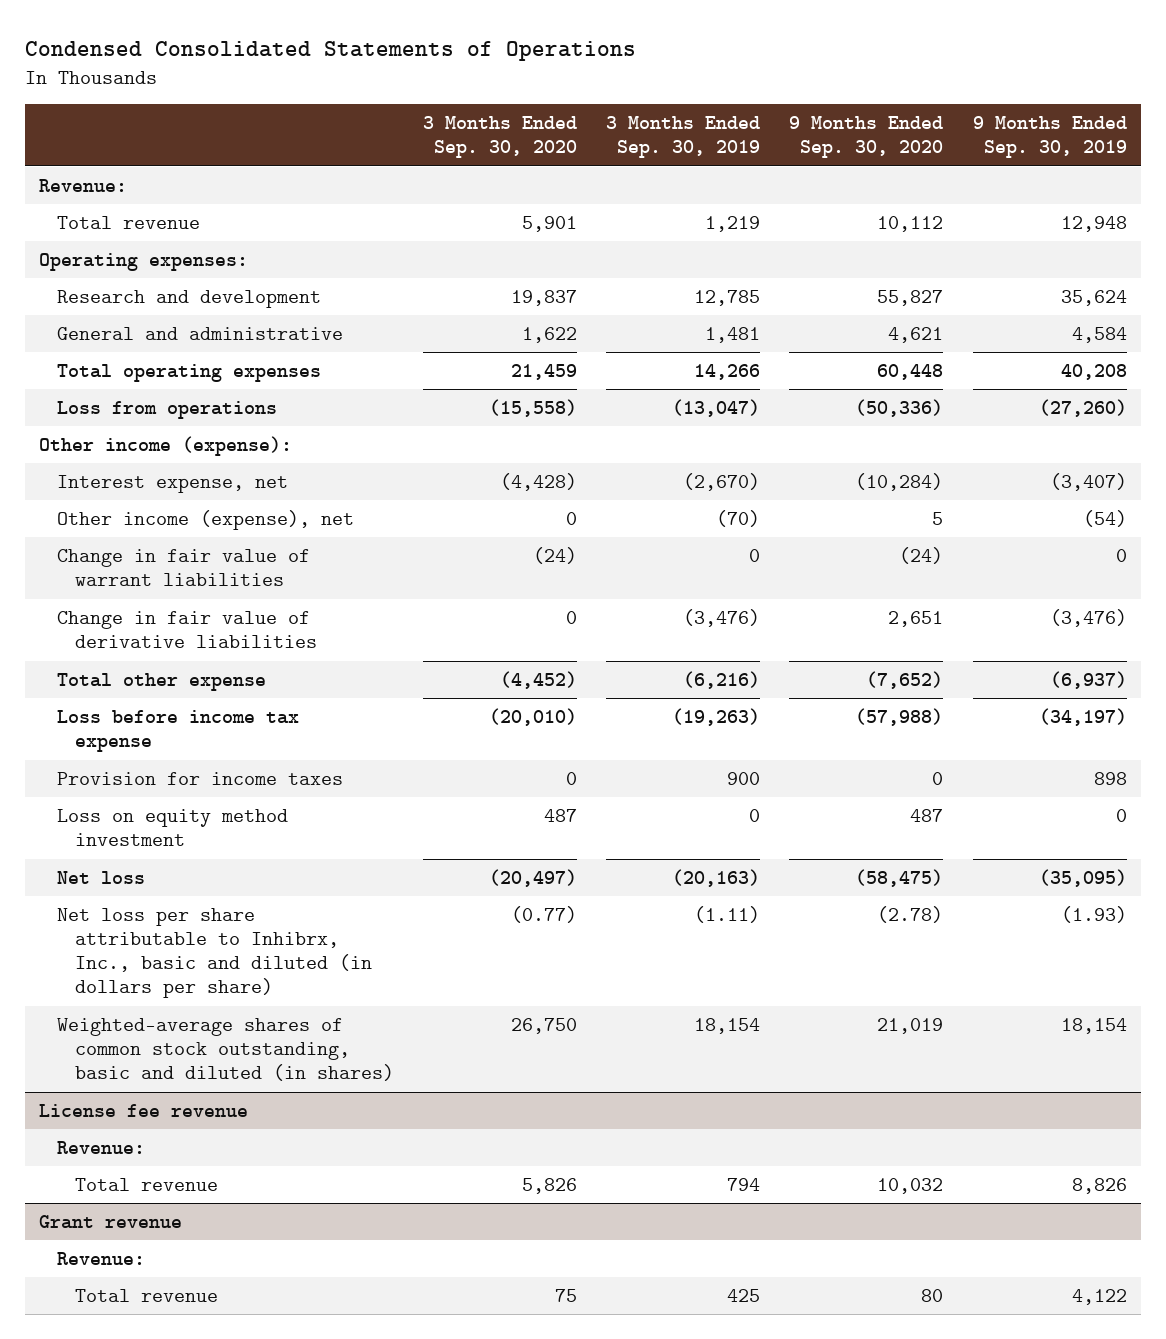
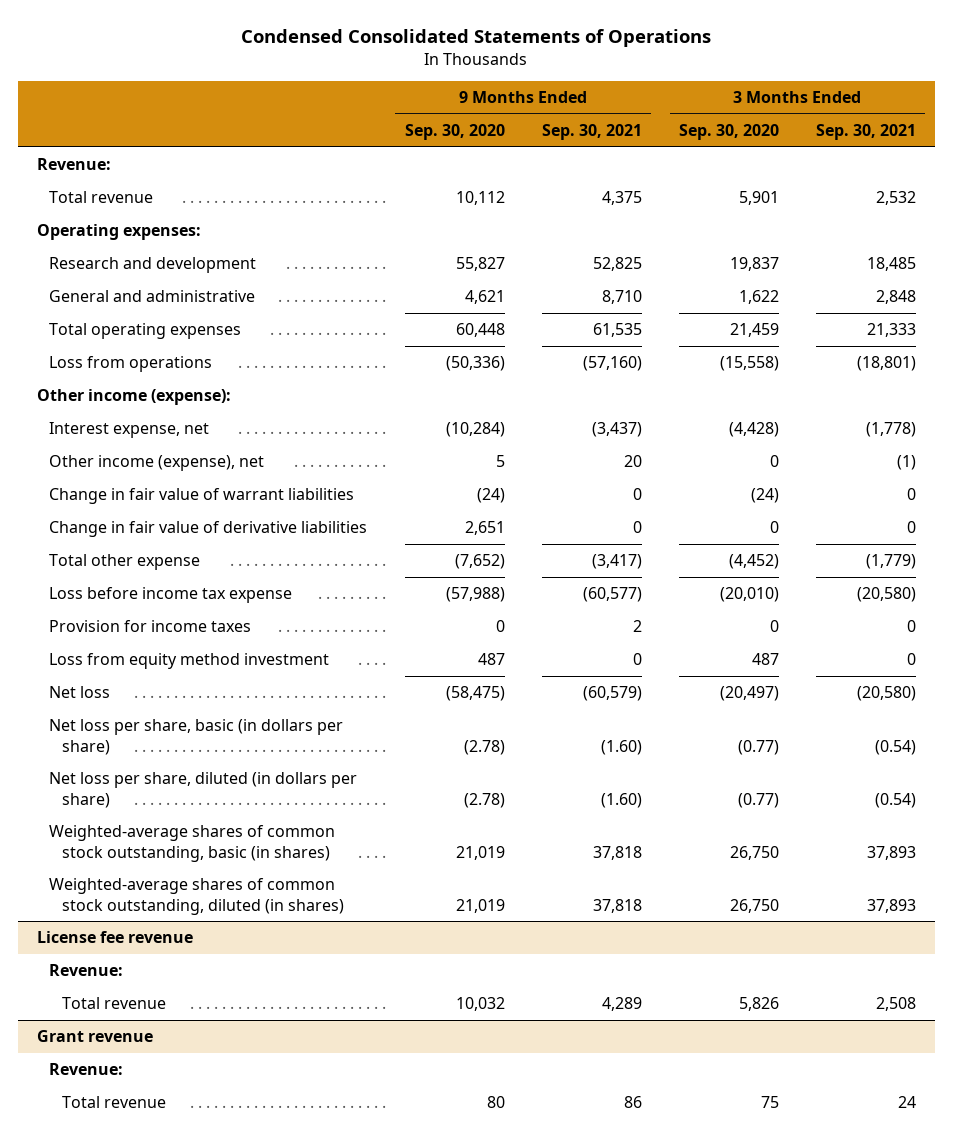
- | 3 Months Ended Sep. 30, 2020 | 3 Months Ended Sep. 30, 2019 | 9 Months Ended Sep. 30, 2020 | 9 Months Ended Sep. 30, 2019
+ | 9 Months Ended Sep. 30, 2020 | 9 Months Ended Sep. 30, 2021 | 3 Months Ended Sep. 30, 2020 | 3 Months Ended Sep. 30, 2021
- Loss on equity method investment | 487 | 0 | 487 | 0
+ Loss from equity method investment | 487 | 0 | 487 | 0
- Net loss per share attributable to Inhibrx, Inc., basic and diluted (in dollars per share) | (0.77) | (1.11) | (2.78) | (1.93)
- Weighted-average shares of common stock outstanding, basic and diluted (in shares) | 26,750 | 18,154 | 21,019 | 18,154
+ Net loss per share, basic (in dollars per share) | (2.78) | (1.60) | (0.77) | (0.54)
+ Net loss per share, diluted (in dollars per share) | (2.78) | (1.60) | (0.77) | (0.54)
+ Weighted-average shares of common stock outstanding, basic (in shares) | 21,019 | 37,818 | 26,750 | 37,893
+ Weighted-average shares of common stock outstanding, diluted (in shares) | 21,019 | 37,818 | 26,750 | 37,893

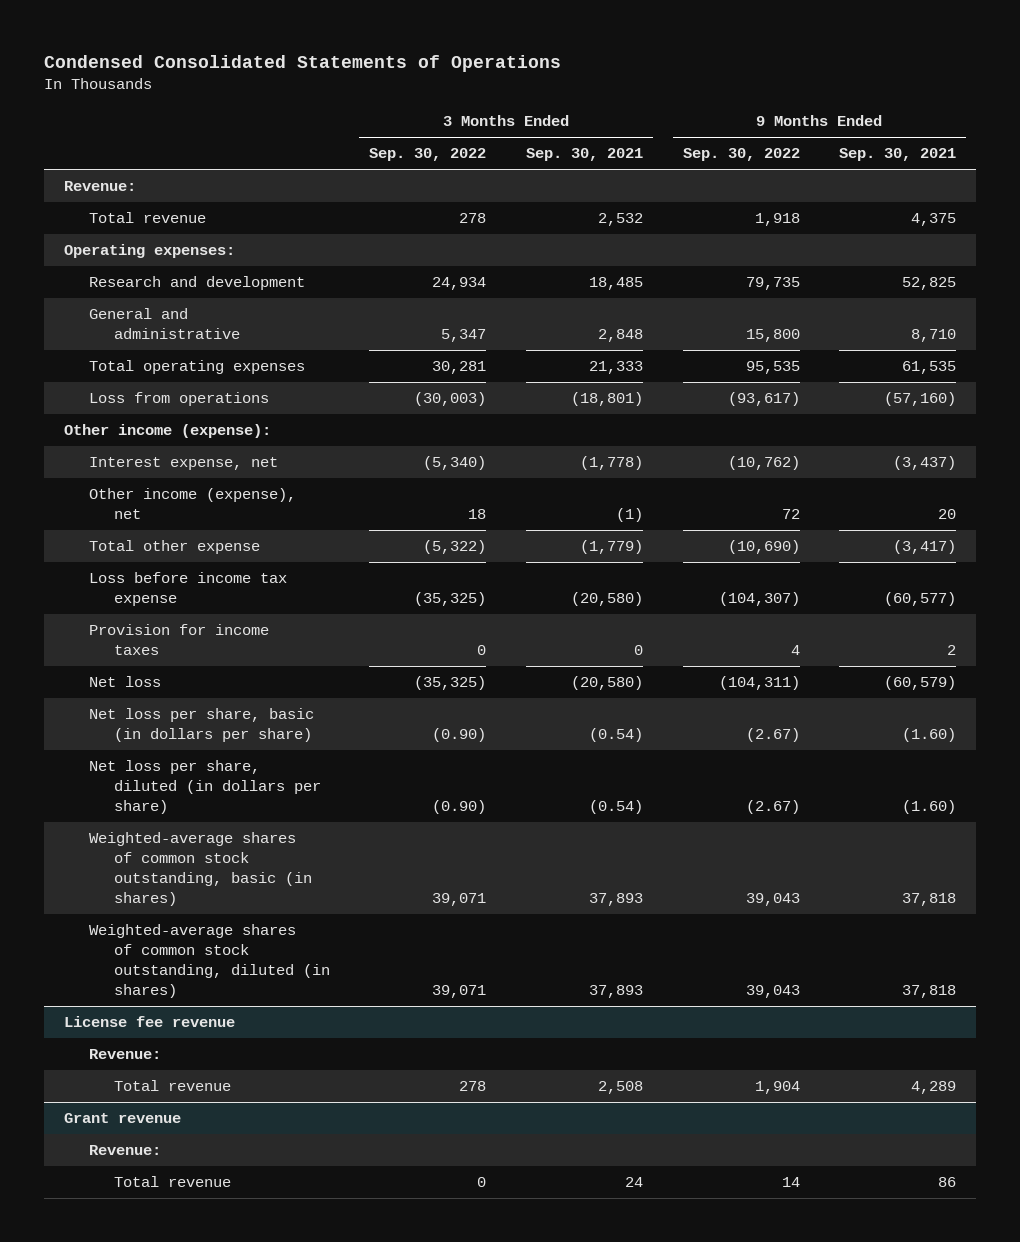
- | 9 Months Ended Sep. 30, 2020 | 9 Months Ended Sep. 30, 2021 | 3 Months Ended Sep. 30, 2020 | 3 Months Ended Sep. 30, 2021
+ | 3 Months Ended Sep. 30, 2022 | 3 Months Ended Sep. 30, 2021 | 9 Months Ended Sep. 30, 2022 | 9 Months Ended Sep. 30, 2021
- Change in fair value of warrant liabilities | (24) | 0 | (24) | 0
- Change in fair value of derivative liabilities | 2,651 | 0 | 0 | 0
- Loss from equity method investment | 487 | 0 | 487 | 0

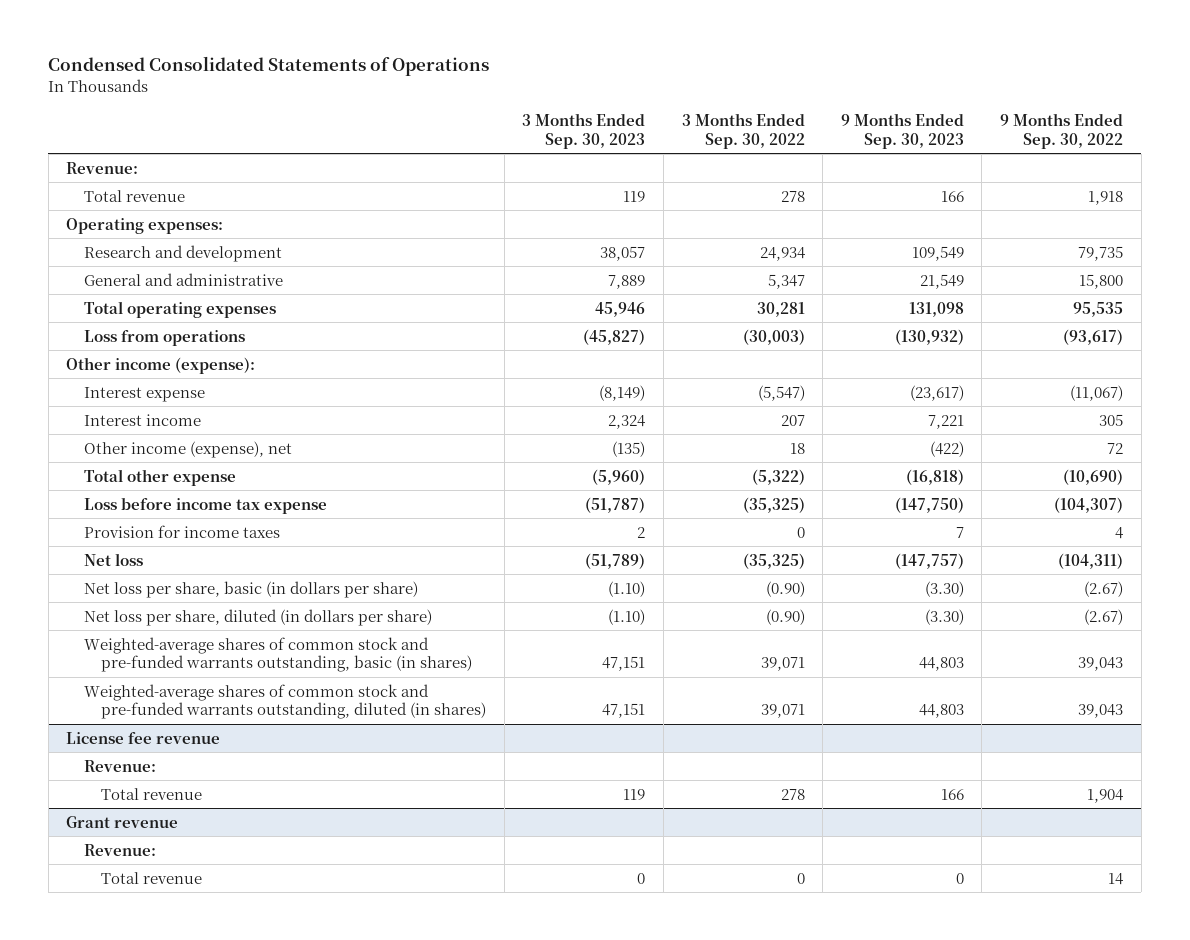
- | 3 Months Ended Sep. 30, 2022 | 3 Months Ended Sep. 30, 2021 | 9 Months Ended Sep. 30, 2022 | 9 Months Ended Sep. 30, 2021
+ | 3 Months Ended Sep. 30, 2023 | 3 Months Ended Sep. 30, 2022 | 9 Months Ended Sep. 30, 2023 | 9 Months Ended Sep. 30, 2022
- Interest expense, net | (5,340) | (1,778) | (10,762) | (3,437)
+ Interest expense | (8,149) | (5,547) | (23,617) | (11,067)
+ Interest income | 2,324 | 207 | 7,221 | 305
- Weighted-average shares of common stock outstanding, basic (in shares) | 39,071 | 37,893 | 39,043 | 37,818
- Weighted-average shares of common stock outstanding, diluted (in shares) | 39,071 | 37,893 | 39,043 | 37,818
+ Weighted-average shares of common stock and pre-funded warrants outstanding, basic (in shares) | 47,151 | 39,071 | 44,803 | 39,043
+ Weighted-average shares of common stock and pre-funded warrants outstanding, diluted (in shares) | 47,151 | 39,071 | 44,803 | 39,043

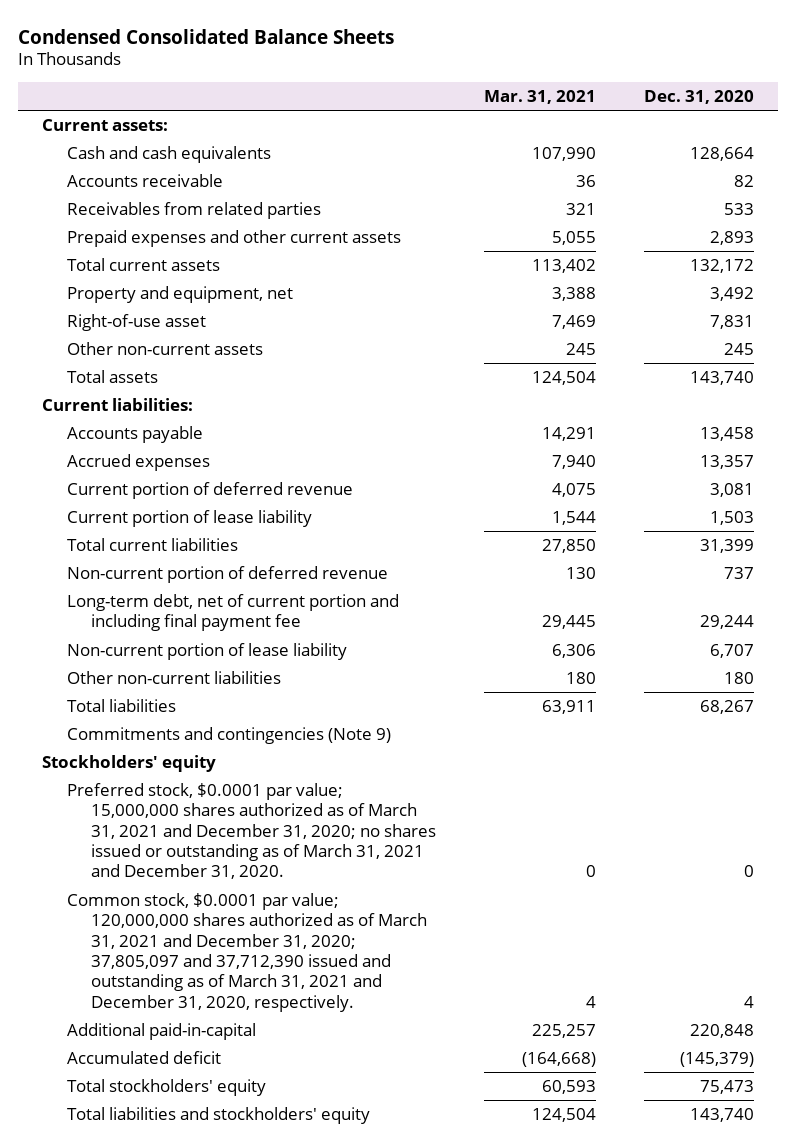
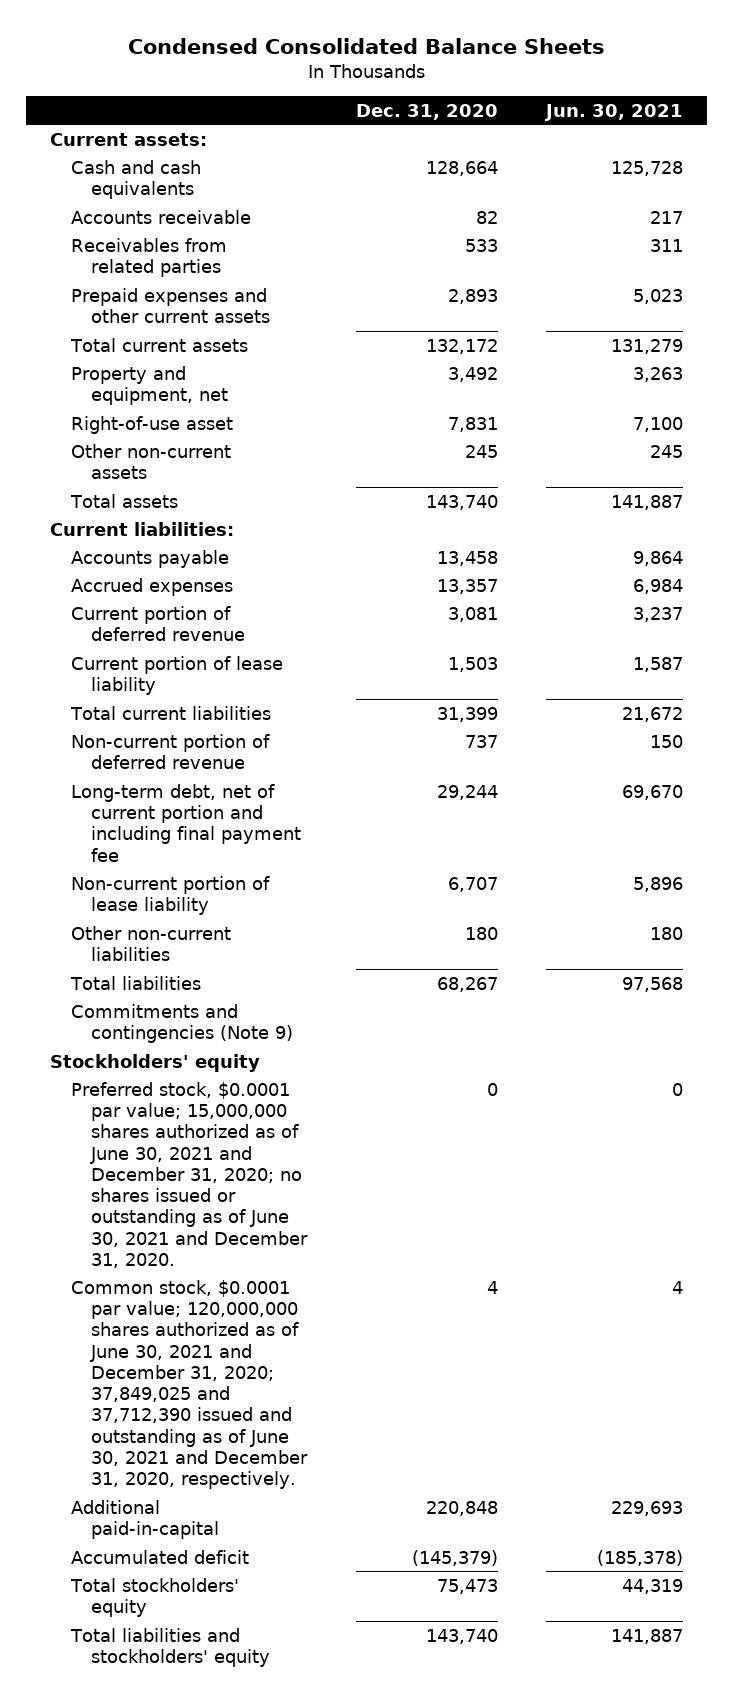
- | Mar. 31, 2021 | Dec. 31, 2020
+ | Dec. 31, 2020 | Jun. 30, 2021
- Preferred stock, $0.0001 par value; 15,000,000 shares authorized as of March 31, 2021 and December 31, 2020; no shares issued or outstanding as of March 31, 2021 and December 31, 2020. | 0 | 0
- Common stock, $0.0001 par value; 120,000,000 shares authorized as of March 31, 2021 and December 31, 2020; 37,805,097 and 37,712,390 issued and outstanding as of March 31, 2021 and December 31, 2020, respectively. | 4 | 4
+ Preferred stock, $0.0001 par value; 15,000,000 shares authorized as of June 30, 2021 and December 31, 2020; no shares issued or outstanding as of June 30, 2021 and December 31, 2020. | 0 | 0
+ Common stock, $0.0001 par value; 120,000,000 shares authorized as of June 30, 2021 and December 31, 2020; 37,849,025 and 37,712,390 issued and outstanding as of June 30, 2021 and December 31, 2020, respectively. | 4 | 4

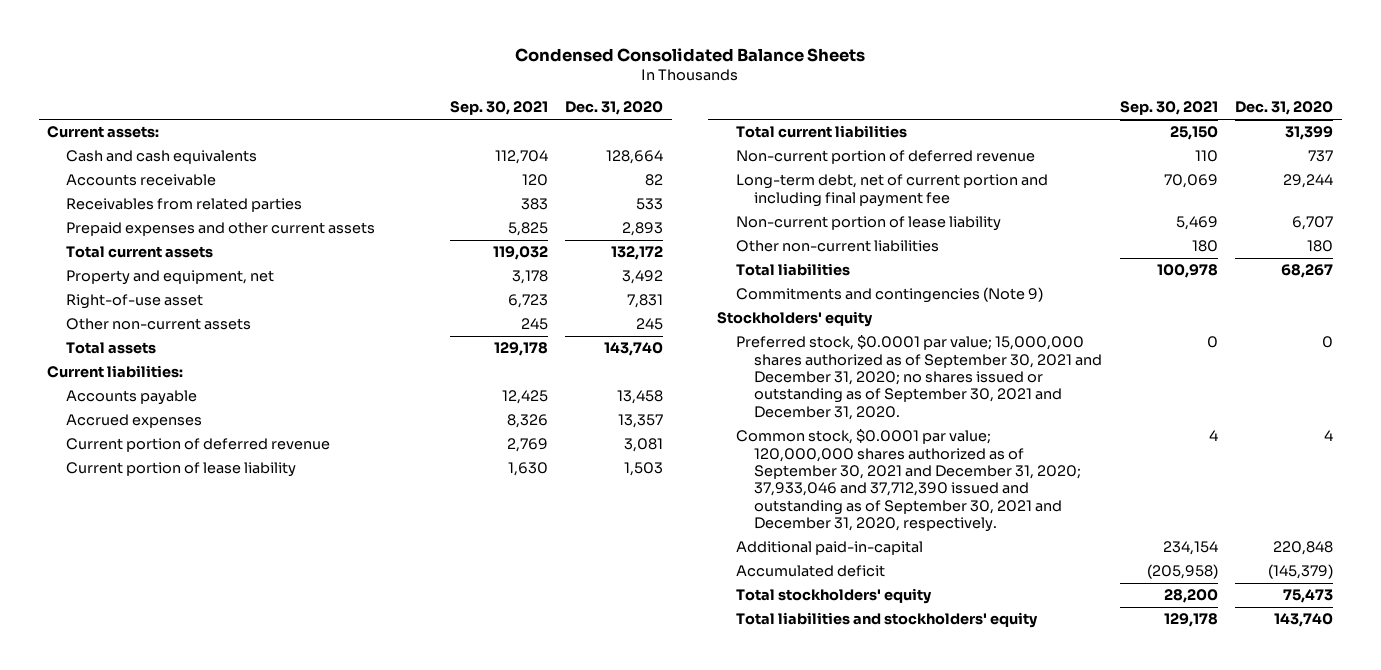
- | Dec. 31, 2020 | Jun. 30, 2021
+ | Sep. 30, 2021 | Dec. 31, 2020
- Preferred stock, $0.0001 par value; 15,000,000 shares authorized as of June 30, 2021 and December 31, 2020; no shares issued or outstanding as of June 30, 2021 and December 31, 2020. | 0 | 0
- Common stock, $0.0001 par value; 120,000,000 shares authorized as of June 30, 2021 and December 31, 2020; 37,849,025 and 37,712,390 issued and outstanding as of June 30, 2021 and December 31, 2020, respectively. | 4 | 4
+ Preferred stock, $0.0001 par value; 15,000,000 shares authorized as of September 30, 2021 and December 31, 2020; no shares issued or outstanding as of September 30, 2021 and December 31, 2020. | 0 | 0
+ Common stock, $0.0001 par value; 120,000,000 shares authorized as of September 30, 2021 and December 31, 2020; 37,933,046 and 37,712,390 issued and outstanding as of September 30, 2021 and December 31, 2020, respectively. | 4 | 4

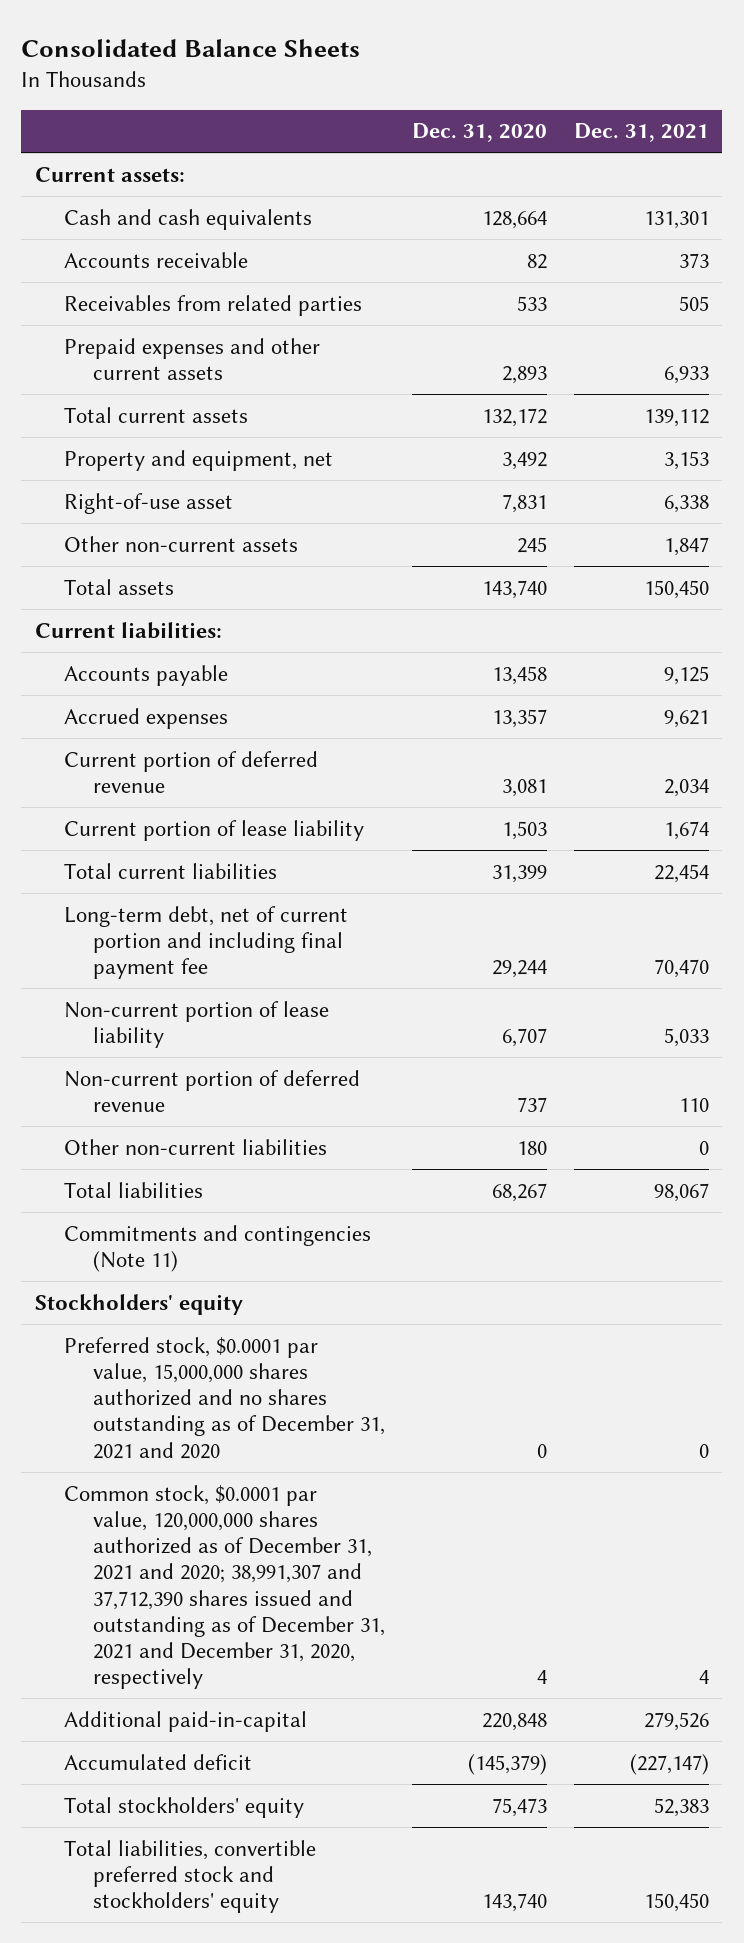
- Condensed Consolidated Balance Sheets
+ Consolidated Balance Sheets
- | Sep. 30, 2021 | Dec. 31, 2020
+ | Dec. 31, 2020 | Dec. 31, 2021
moved down: Non-current portion of deferred revenue | 737 | 110
- Commitments and contingencies (Note 9)
+ Commitments and contingencies (Note 11)
- Preferred stock, $0.0001 par value; 15,000,000 shares authorized as of September 30, 2021 and December 31, 2020; no shares issued or outstanding as of September 30, 2021 and December 31, 2020. | 0 | 0
- Common stock, $0.0001 par value; 120,000,000 shares authorized as of September 30, 2021 and December 31, 2020; 37,933,046 and 37,712,390 issued and outstanding as of September 30, 2021 and December 31, 2020, respectively. | 4 | 4
+ Preferred stock, $0.0001 par value, 15,000,000 shares authorized and no shares outstanding as of December 31, 2021 and 2020 | 0 | 0
+ Common stock, $0.0001 par value, 120,000,000 shares authorized as of December 31, 2021 and 2020; 38,991,307 and 37,712,390 shares issued and outstanding as of December 31, 2021 and December 31, 2020, respectively | 4 | 4
- Total liabilities and stockholders' equity | 129,178 | 143,740
+ Total liabilities, convertible preferred stock and stockholders' equity | 143,740 | 150,450

